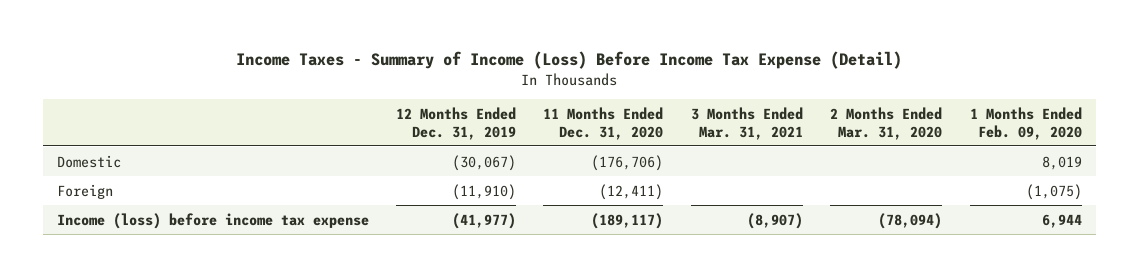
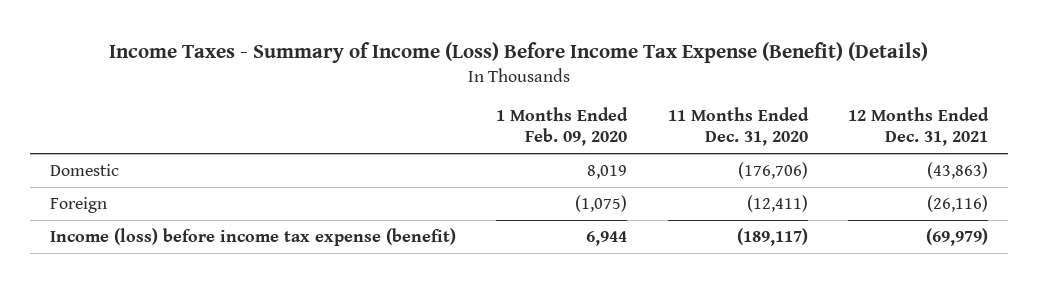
- Income Taxes - Summary of Income (Loss) Before Income Tax Expense (Detail)
+ Income Taxes - Summary of Income (Loss) Before Income Tax Expense (Benefit) (Details)
- | 12 Months Ended Dec. 31, 2019 | 11 Months Ended Dec. 31, 2020 | 3 Months Ended Mar. 31, 2021 | 2 Months Ended Mar. 31, 2020 | 1 Months Ended Feb. 09, 2020
+ | 1 Months Ended Feb. 09, 2020 | 11 Months Ended Dec. 31, 2020 | 12 Months Ended Dec. 31, 2021
- Income (loss) before income tax expense | (41,977) | (189,117) | (8,907) | (78,094) | 6,944
+ Income (loss) before income tax expense (benefit) | 6,944 | (189,117) | (69,979)

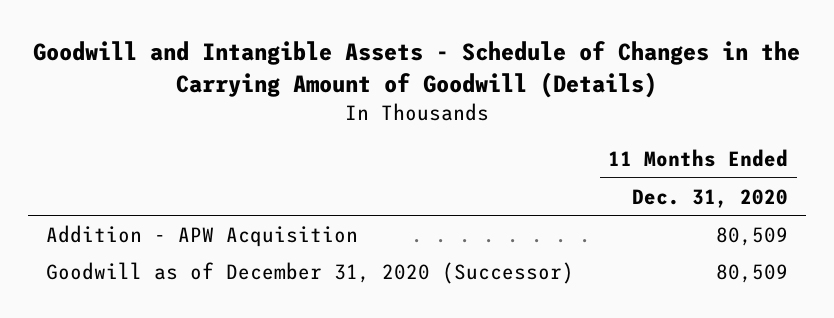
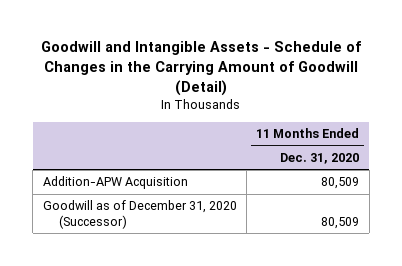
- Goodwill and Intangible Assets - Schedule of Changes in the Carrying Amount of Goodwill (Details)
+ Goodwill and Intangible Assets - Schedule of Changes in the Carrying Amount of Goodwill (Detail)
- Addition - APW Acquisition | 80,509
+ Addition-APW Acquisition | 80,509

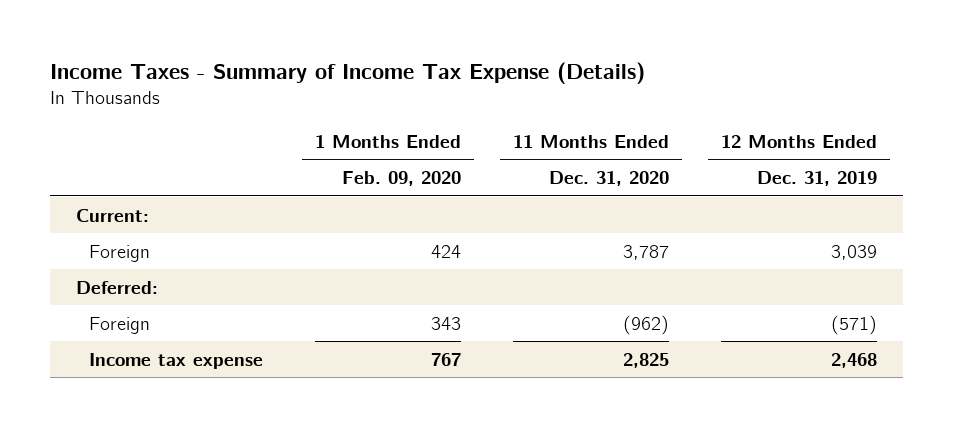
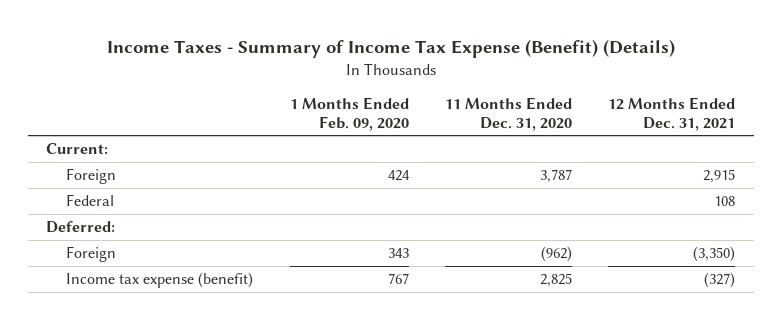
- Income Taxes - Summary of Income Tax Expense (Details)
+ Income Taxes - Summary of Income Tax Expense (Benefit) (Details)
- | 1 Months Ended Feb. 09, 2020 | 11 Months Ended Dec. 31, 2020 | 12 Months Ended Dec. 31, 2019
+ | 1 Months Ended Feb. 09, 2020 | 11 Months Ended Dec. 31, 2020 | 12 Months Ended Dec. 31, 2021
+ Federal | | | 108
- Income tax expense | 767 | 2,825 | 2,468
+ Income tax expense (benefit) | 767 | 2,825 | (327)

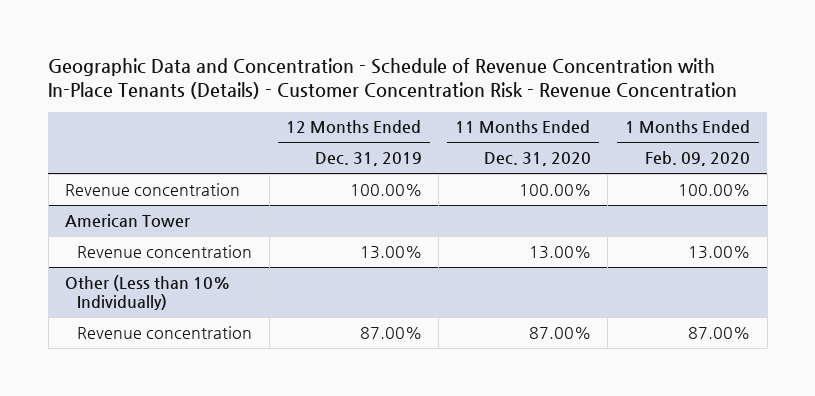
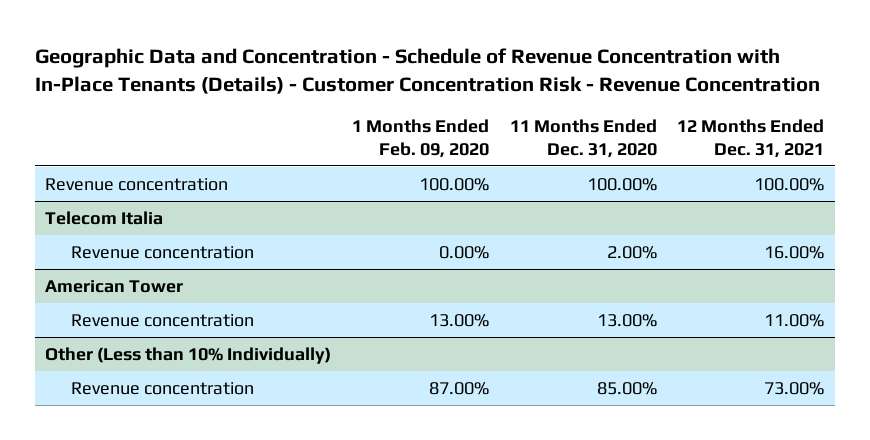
- | 12 Months Ended Dec. 31, 2019 | 11 Months Ended Dec. 31, 2020 | 1 Months Ended Feb. 09, 2020
+ | 1 Months Ended Feb. 09, 2020 | 11 Months Ended Dec. 31, 2020 | 12 Months Ended Dec. 31, 2021
+ Telecom Italia
+ Revenue concentration | 0.00% | 2.00% | 16.00%
@ Other (Less than 10% Individually)
- Revenue concentration | 87.00% | 87.00% | 87.00%
+ Revenue concentration | 87.00% | 85.00% | 73.00%

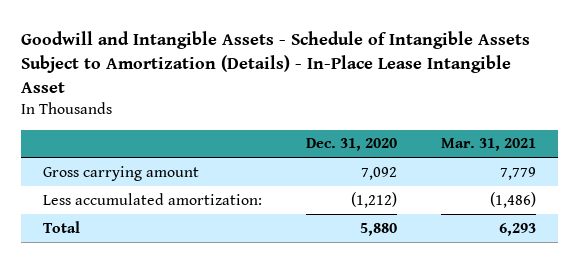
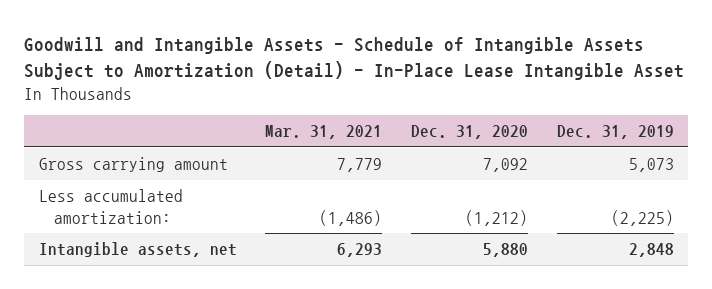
- Goodwill and Intangible Assets - Schedule of Intangible Assets Subject to Amortization (Details) - In-Place Lease Intangible Asset
+ Goodwill and Intangible Assets - Schedule of Intangible Assets Subject to Amortization (Detail) - In-Place Lease Intangible Asset
- | Dec. 31, 2020 | Mar. 31, 2021
+ | Mar. 31, 2021 | Dec. 31, 2020 | Dec. 31, 2019
- Total | 5,880 | 6,293
+ Intangible assets, net | 6,293 | 5,880 | 2,848

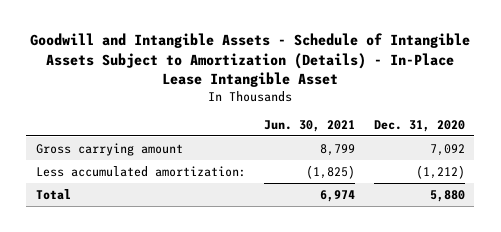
- Goodwill and Intangible Assets - Schedule of Intangible Assets Subject to Amortization (Detail) - In-Place Lease Intangible Asset
+ Goodwill and Intangible Assets - Schedule of Intangible Assets Subject to Amortization (Details) - In-Place Lease Intangible Asset
- | Mar. 31, 2021 | Dec. 31, 2020 | Dec. 31, 2019
+ | Jun. 30, 2021 | Dec. 31, 2020
- Intangible assets, net | 6,293 | 5,880 | 2,848
+ Total | 6,974 | 5,880

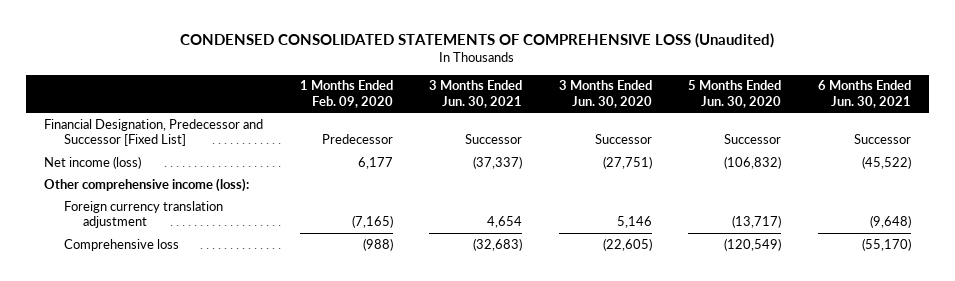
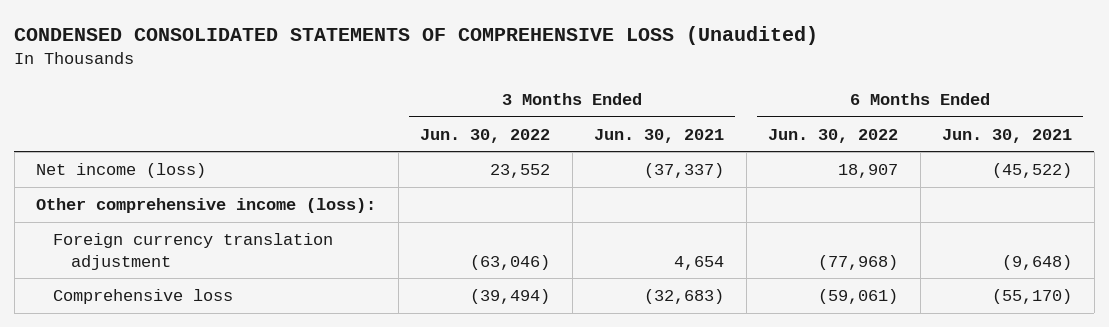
- | 1 Months Ended Feb. 09, 2020 | 3 Months Ended Jun. 30, 2021 | 3 Months Ended Jun. 30, 2020 | 5 Months Ended Jun. 30, 2020 | 6 Months Ended Jun. 30, 2021
+ | 3 Months Ended Jun. 30, 2022 | 3 Months Ended Jun. 30, 2021 | 6 Months Ended Jun. 30, 2022 | 6 Months Ended Jun. 30, 2021
- Financial Designation, Predecessor and Successor [Fixed List] | Predecessor | Successor | Successor | Successor | Successor

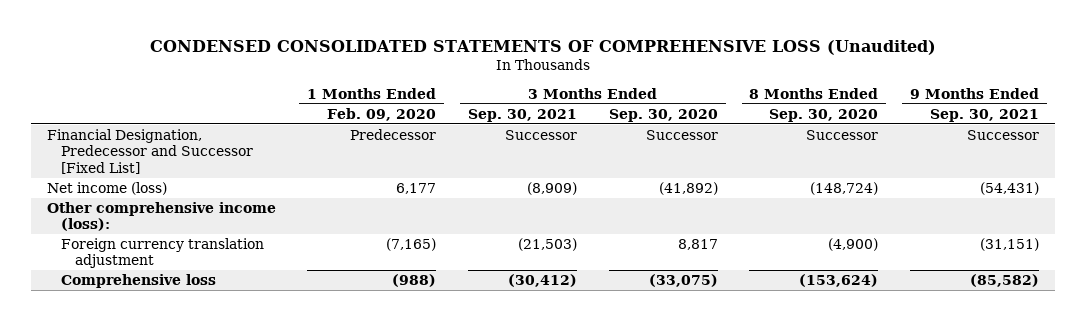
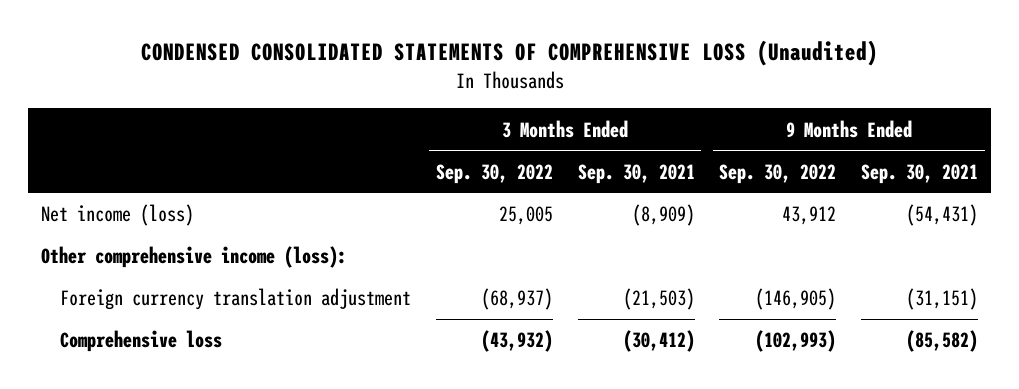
- | 1 Months Ended Feb. 09, 2020 | 3 Months Ended Sep. 30, 2021 | 3 Months Ended Sep. 30, 2020 | 8 Months Ended Sep. 30, 2020 | 9 Months Ended Sep. 30, 2021
+ | 3 Months Ended Sep. 30, 2022 | 3 Months Ended Sep. 30, 2021 | 9 Months Ended Sep. 30, 2022 | 9 Months Ended Sep. 30, 2021
- Financial Designation, Predecessor and Successor [Fixed List] | Predecessor | Successor | Successor | Successor | Successor

